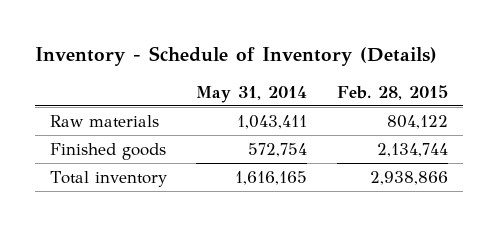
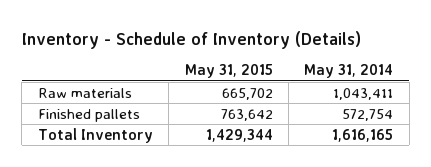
- | May 31, 2014 | Feb. 28, 2015
+ | May 31, 2015 | May 31, 2014
- Finished goods | 572,754 | 2,134,744
- Total inventory | 1,616,165 | 2,938,866
+ Finished pallets | 763,642 | 572,754
+ Total Inventory | 1,429,344 | 1,616,165

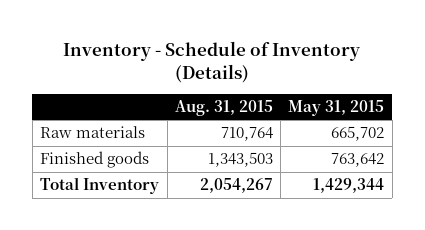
- | May 31, 2015 | May 31, 2014
+ | Aug. 31, 2015 | May 31, 2015
- Finished pallets | 763,642 | 572,754
+ Finished goods | 1,343,503 | 763,642

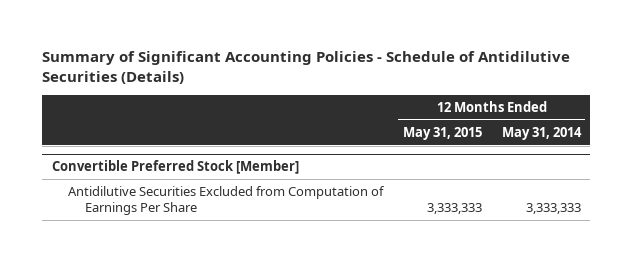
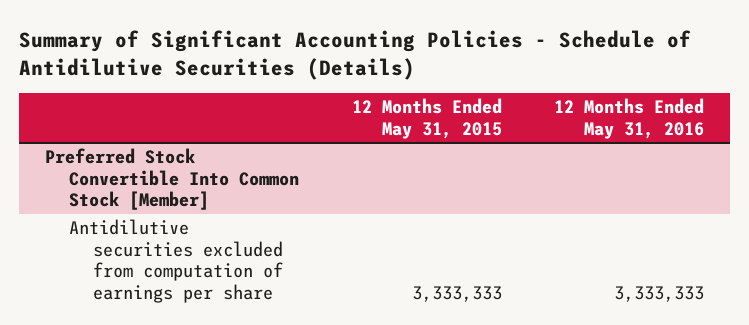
- | 12 Months Ended May 31, 2015 | 12 Months Ended May 31, 2014
+ | 12 Months Ended May 31, 2015 | 12 Months Ended May 31, 2016
- Convertible Preferred Stock [Member]
- Antidilutive Securities Excluded from Computation of Earnings Per Share | 3,333,333 | 3,333,333
+ Preferred Stock Convertible Into Common Stock [Member]
+ Antidilutive securities excluded from computation of earnings per share | 3,333,333 | 3,333,333

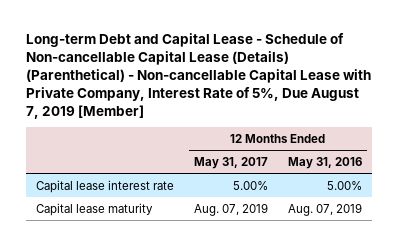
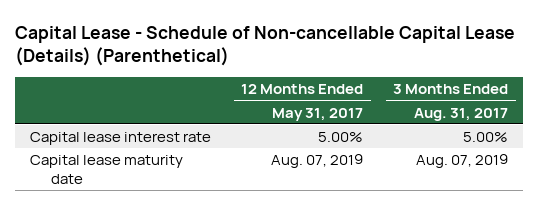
- Long-term Debt and Capital Lease - Schedule of Non-cancellable Capital Lease (Details) (Parenthetical) - Non-cancellable Capital Lease with Private Company, Interest Rate of 5%, Due August 7, 2019 [Member]
+ Capital Lease - Schedule of Non-cancellable Capital Lease (Details) (Parenthetical)
- | 12 Months Ended May 31, 2017 | 12 Months Ended May 31, 2016
+ | 12 Months Ended May 31, 2017 | 3 Months Ended Aug. 31, 2017
- Capital lease maturity | Aug. 07, 2019 | Aug. 07, 2019
+ Capital lease maturity date | Aug. 07, 2019 | Aug. 07, 2019

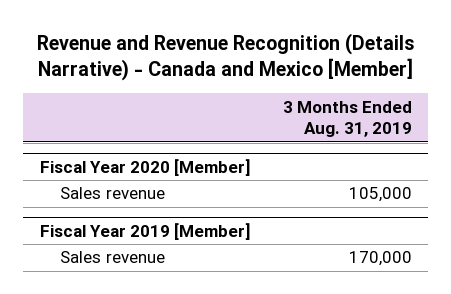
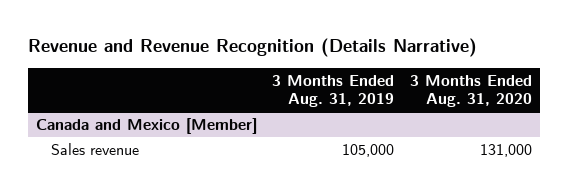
- Revenue and Revenue Recognition (Details Narrative) - Canada and Mexico [Member]
+ Revenue and Revenue Recognition (Details Narrative)
- | 3 Months Ended Aug. 31, 2019
+ | 3 Months Ended Aug. 31, 2019 | 3 Months Ended Aug. 31, 2020
- Fiscal Year 2020 [Member]
+ Canada and Mexico [Member]
- Fiscal Year 2019 [Member]
- Sales revenue | 170,000

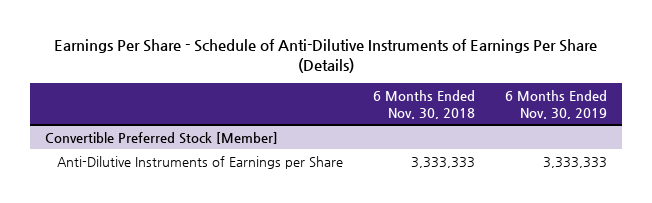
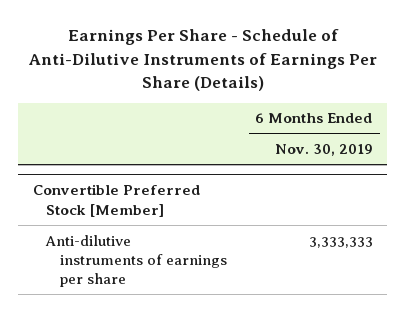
- | 6 Months Ended Nov. 30, 2018 | 6 Months Ended Nov. 30, 2019
+ | 6 Months Ended Nov. 30, 2019
@ Convertible Preferred Stock [Member]
- Anti-Dilutive Instruments of Earnings per Share | 3,333,333 | 3,333,333
+ Anti-dilutive instruments of earnings per share | 3,333,333

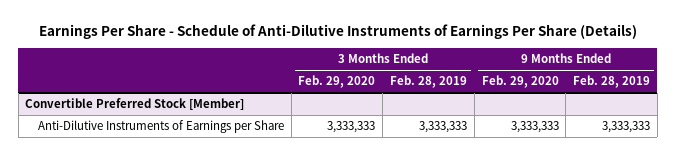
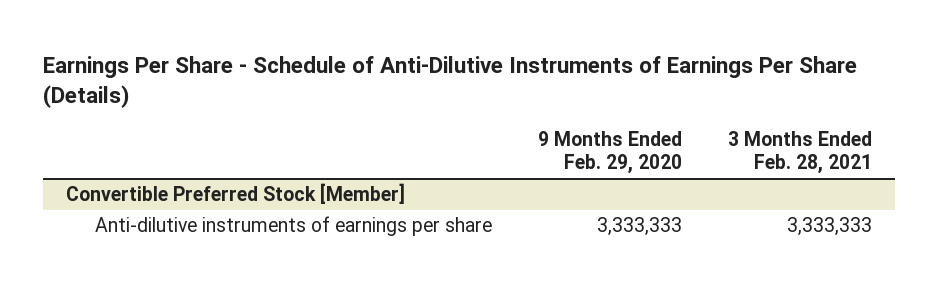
- | 3 Months Ended Feb. 29, 2020 | 3 Months Ended Feb. 28, 2019 | 9 Months Ended Feb. 29, 2020 | 9 Months Ended Feb. 28, 2019
+ | 9 Months Ended Feb. 29, 2020 | 3 Months Ended Feb. 28, 2021
@ Convertible Preferred Stock [Member]
- Anti-Dilutive Instruments of Earnings per Share | 3,333,333 | 3,333,333 | 3,333,333 | 3,333,333
+ Anti-dilutive instruments of earnings per share | 3,333,333 | 3,333,333

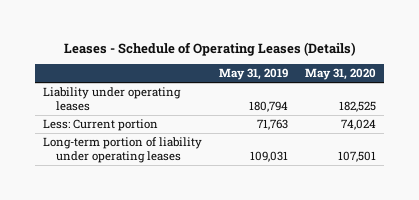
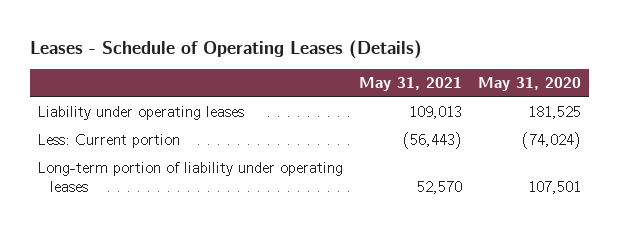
- | May 31, 2019 | May 31, 2020
+ | May 31, 2021 | May 31, 2020
- Liability under operating leases | 180,794 | 182,525
- Less: Current portion | 71,763 | 74,024
+ Liability under operating leases | 109,013 | 181,525
+ Less: Current portion | (56,443) | (74,024)

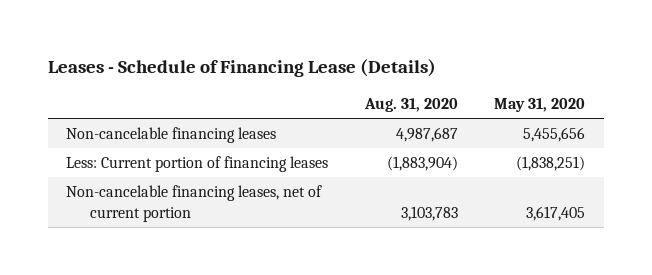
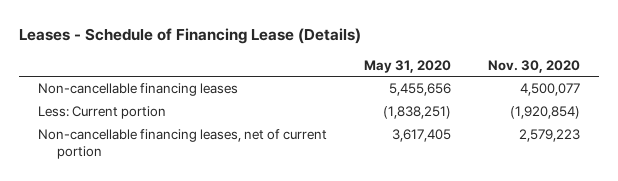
- | Aug. 31, 2020 | May 31, 2020
+ | May 31, 2020 | Nov. 30, 2020
- Non-cancelable financing leases | 4,987,687 | 5,455,656
- Less: Current portion of financing leases | (1,883,904) | (1,838,251)
- Non-cancelable financing leases, net of current portion | 3,103,783 | 3,617,405
+ Non-cancellable financing leases | 5,455,656 | 4,500,077
+ Less: Current portion | (1,838,251) | (1,920,854)
+ Non-cancellable financing leases, net of current portion | 3,617,405 | 2,579,223

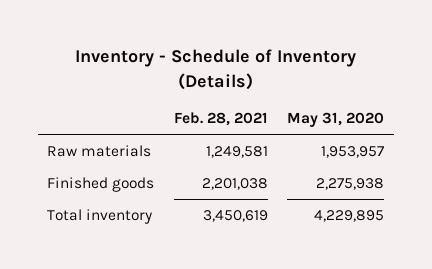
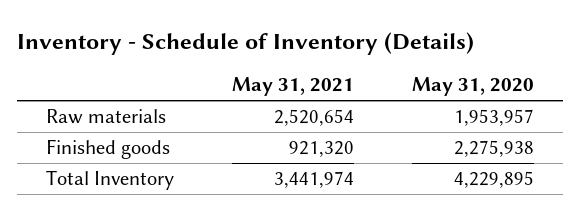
- | Feb. 28, 2021 | May 31, 2020
+ | May 31, 2021 | May 31, 2020
- Total inventory | 3,450,619 | 4,229,895
+ Total Inventory | 3,441,974 | 4,229,895

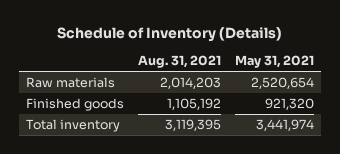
- Inventory - Schedule of Inventory (Details)
+ Schedule of Inventory (Details)
- | May 31, 2021 | May 31, 2020
+ | Aug. 31, 2021 | May 31, 2021
- Total Inventory | 3,441,974 | 4,229,895
+ Total inventory | 3,119,395 | 3,441,974

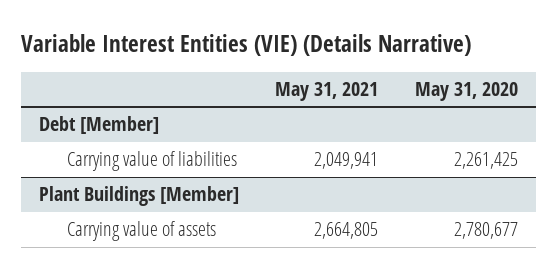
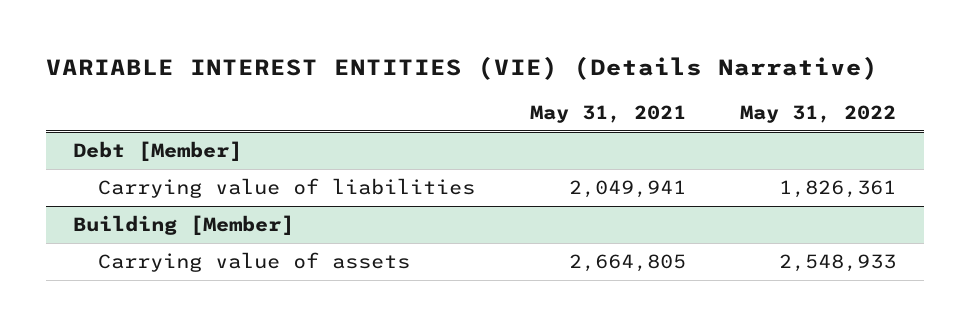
- Variable Interest Entities (VIE) (Details Narrative)
+ VARIABLE INTEREST ENTITIES (VIE) (Details Narrative)
- | May 31, 2021 | May 31, 2020
+ | May 31, 2021 | May 31, 2022
- Plant Buildings [Member]
+ Building [Member]

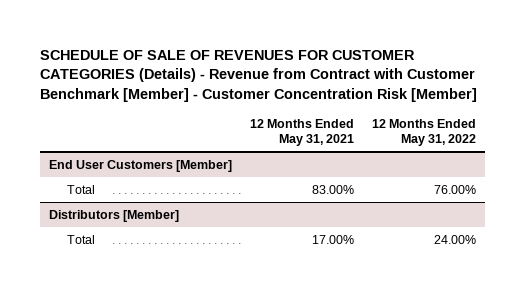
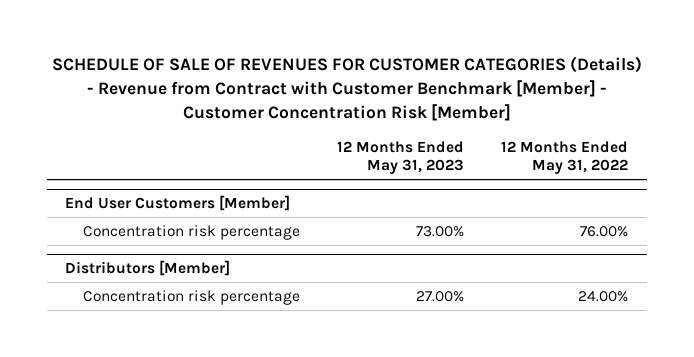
- | 12 Months Ended May 31, 2021 | 12 Months Ended May 31, 2022
+ | 12 Months Ended May 31, 2023 | 12 Months Ended May 31, 2022
@ End User Customers [Member]
- Total | 83.00% | 76.00%
+ Concentration risk percentage | 73.00% | 76.00%
@ Distributors [Member]
- Total | 17.00% | 24.00%
+ Concentration risk percentage | 27.00% | 24.00%

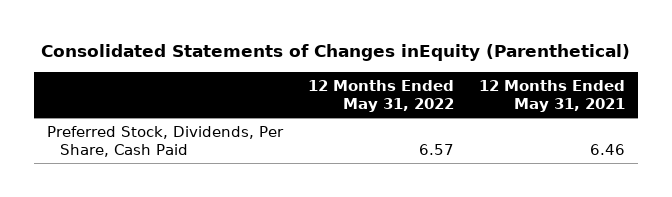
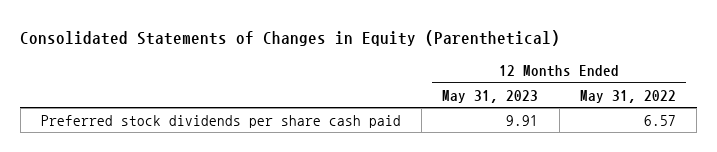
- Consolidated Statements of Changes inEquity (Parenthetical)
+ Consolidated Statements of Changes in Equity (Parenthetical)
- | 12 Months Ended May 31, 2022 | 12 Months Ended May 31, 2021
+ | 12 Months Ended May 31, 2023 | 12 Months Ended May 31, 2022
- Preferred Stock, Dividends, Per Share, Cash Paid | 6.57 | 6.46
+ Preferred stock dividends per share cash paid | 9.91 | 6.57

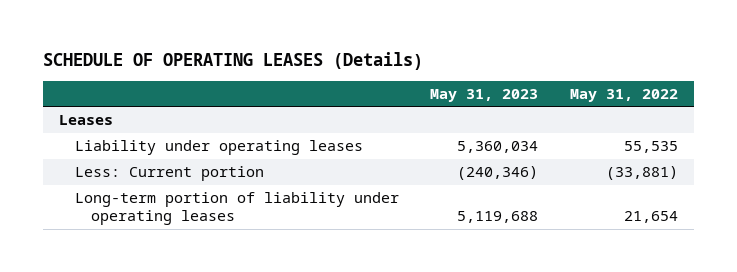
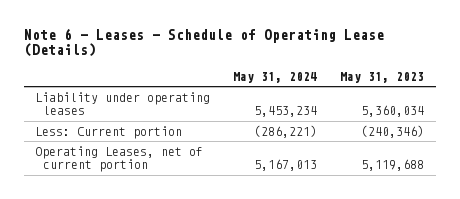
- SCHEDULE OF OPERATING LEASES (Details)
+ Note 6 - Leases - Schedule of Operating Lease (Details)
- | May 31, 2023 | May 31, 2022
+ | May 31, 2024 | May 31, 2023
- Leases
- Long-term portion of liability under operating leases | 5,119,688 | 21,654
+ Operating Leases, net of current portion | 5,167,013 | 5,119,688

